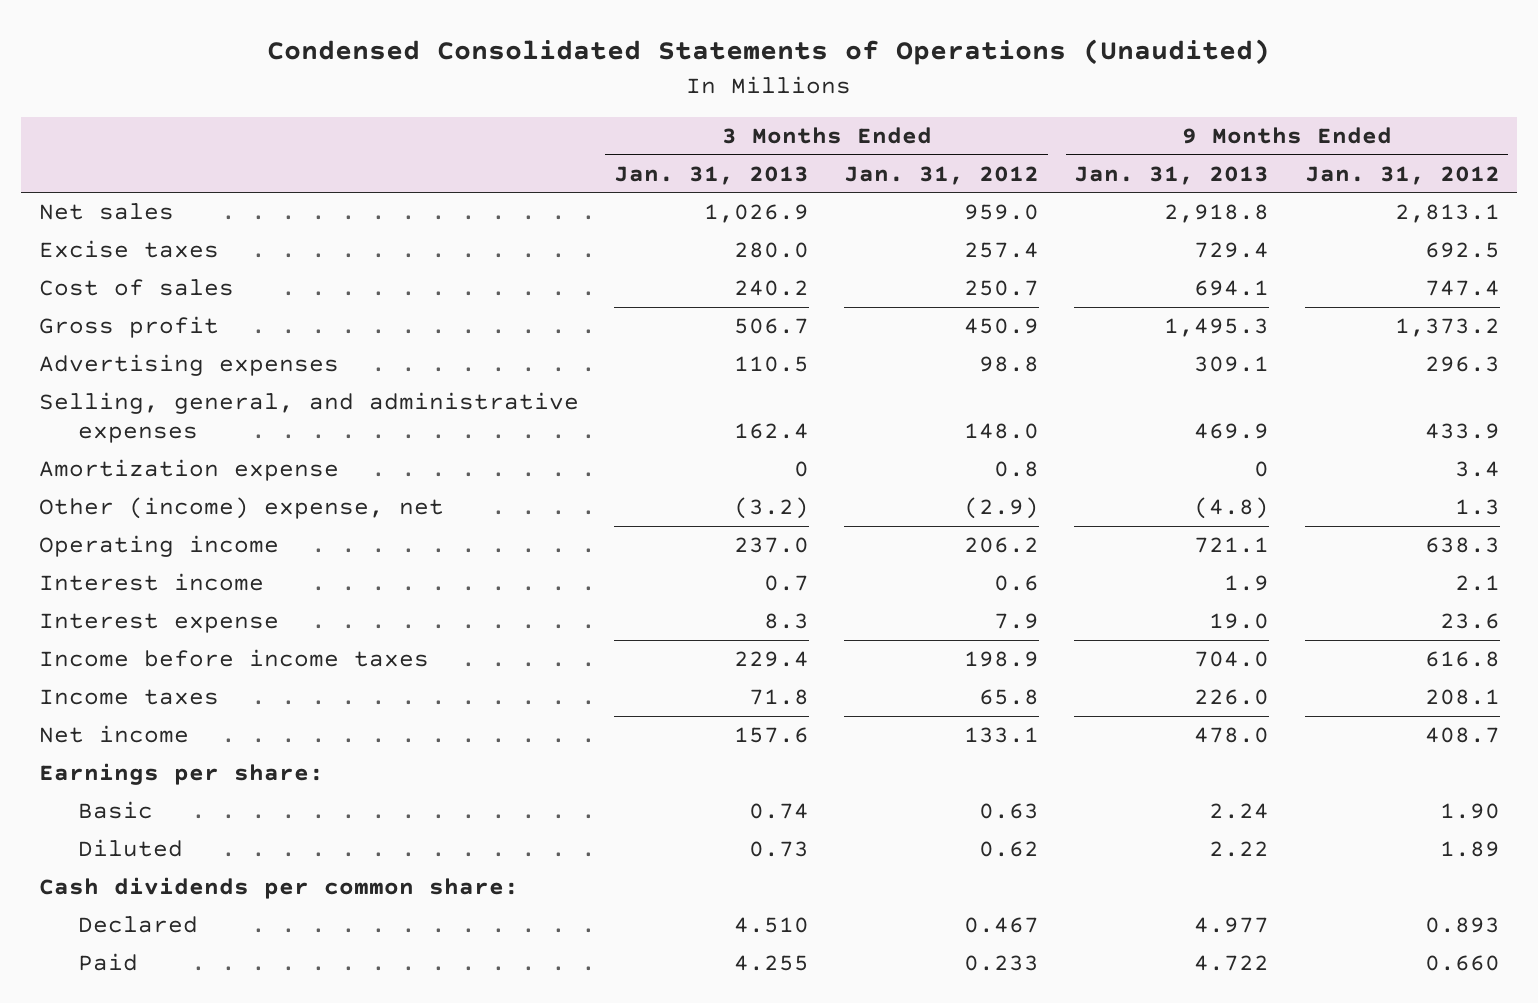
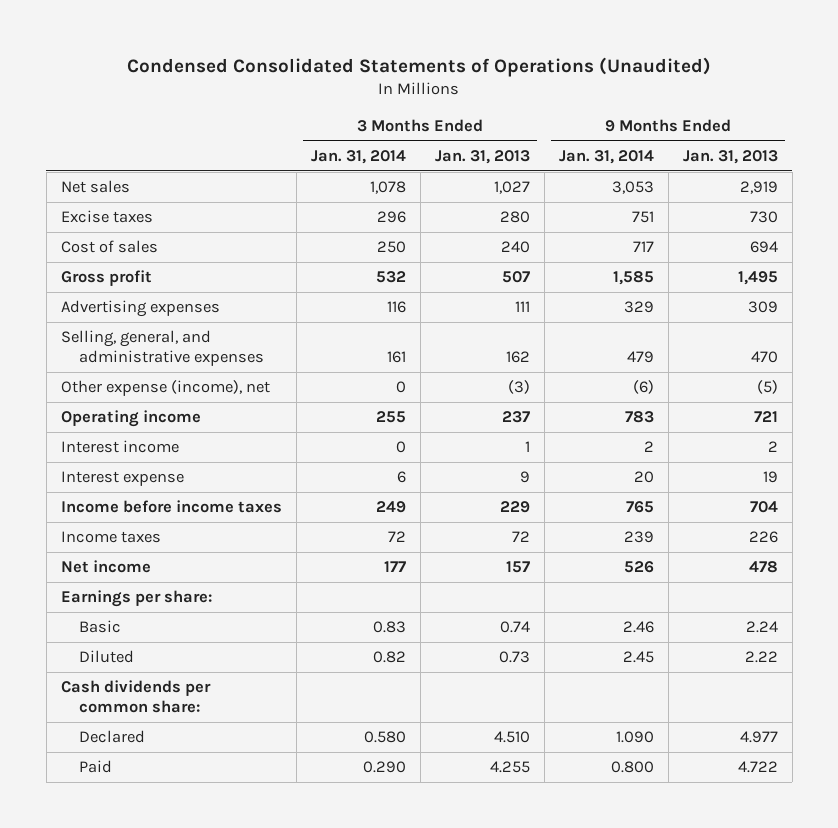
- | 3 Months Ended Jan. 31, 2013 | 3 Months Ended Jan. 31, 2012 | 9 Months Ended Jan. 31, 2013 | 9 Months Ended Jan. 31, 2012
+ | 3 Months Ended Jan. 31, 2014 | 3 Months Ended Jan. 31, 2013 | 9 Months Ended Jan. 31, 2014 | 9 Months Ended Jan. 31, 2013
- Net sales | 1,026.9 | 959.0 | 2,918.8 | 2,813.1
- Excise taxes | 280.0 | 257.4 | 729.4 | 692.5
- Cost of sales | 240.2 | 250.7 | 694.1 | 747.4
- Gross profit | 506.7 | 450.9 | 1,495.3 | 1,373.2
- Advertising expenses | 110.5 | 98.8 | 309.1 | 296.3
- Selling, general, and administrative expenses | 162.4 | 148.0 | 469.9 | 433.9
- Amortization expense | 0 | 0.8 | 0 | 3.4
- Other (income) expense, net | (3.2) | (2.9) | (4.8) | 1.3
- Operating income | 237.0 | 206.2 | 721.1 | 638.3
- Interest income | 0.7 | 0.6 | 1.9 | 2.1
- Interest expense | 8.3 | 7.9 | 19.0 | 23.6
- Income before income taxes | 229.4 | 198.9 | 704.0 | 616.8
- Income taxes | 71.8 | 65.8 | 226.0 | 208.1
- Net income | 157.6 | 133.1 | 478.0 | 408.7
+ Net sales | 1,078 | 1,027 | 3,053 | 2,919
+ Excise taxes | 296 | 280 | 751 | 730
+ Cost of sales | 250 | 240 | 717 | 694
+ Gross profit | 532 | 507 | 1,585 | 1,495
+ Advertising expenses | 116 | 111 | 329 | 309
+ Selling, general, and administrative expenses | 161 | 162 | 479 | 470
+ Other expense (income), net | 0 | (3) | (6) | (5)
+ Operating income | 255 | 237 | 783 | 721
+ Interest income | 0 | 1 | 2 | 2
+ Interest expense | 6 | 9 | 20 | 19
+ Income before income taxes | 249 | 229 | 765 | 704
+ Income taxes | 72 | 72 | 239 | 226
+ Net income | 177 | 157 | 526 | 478

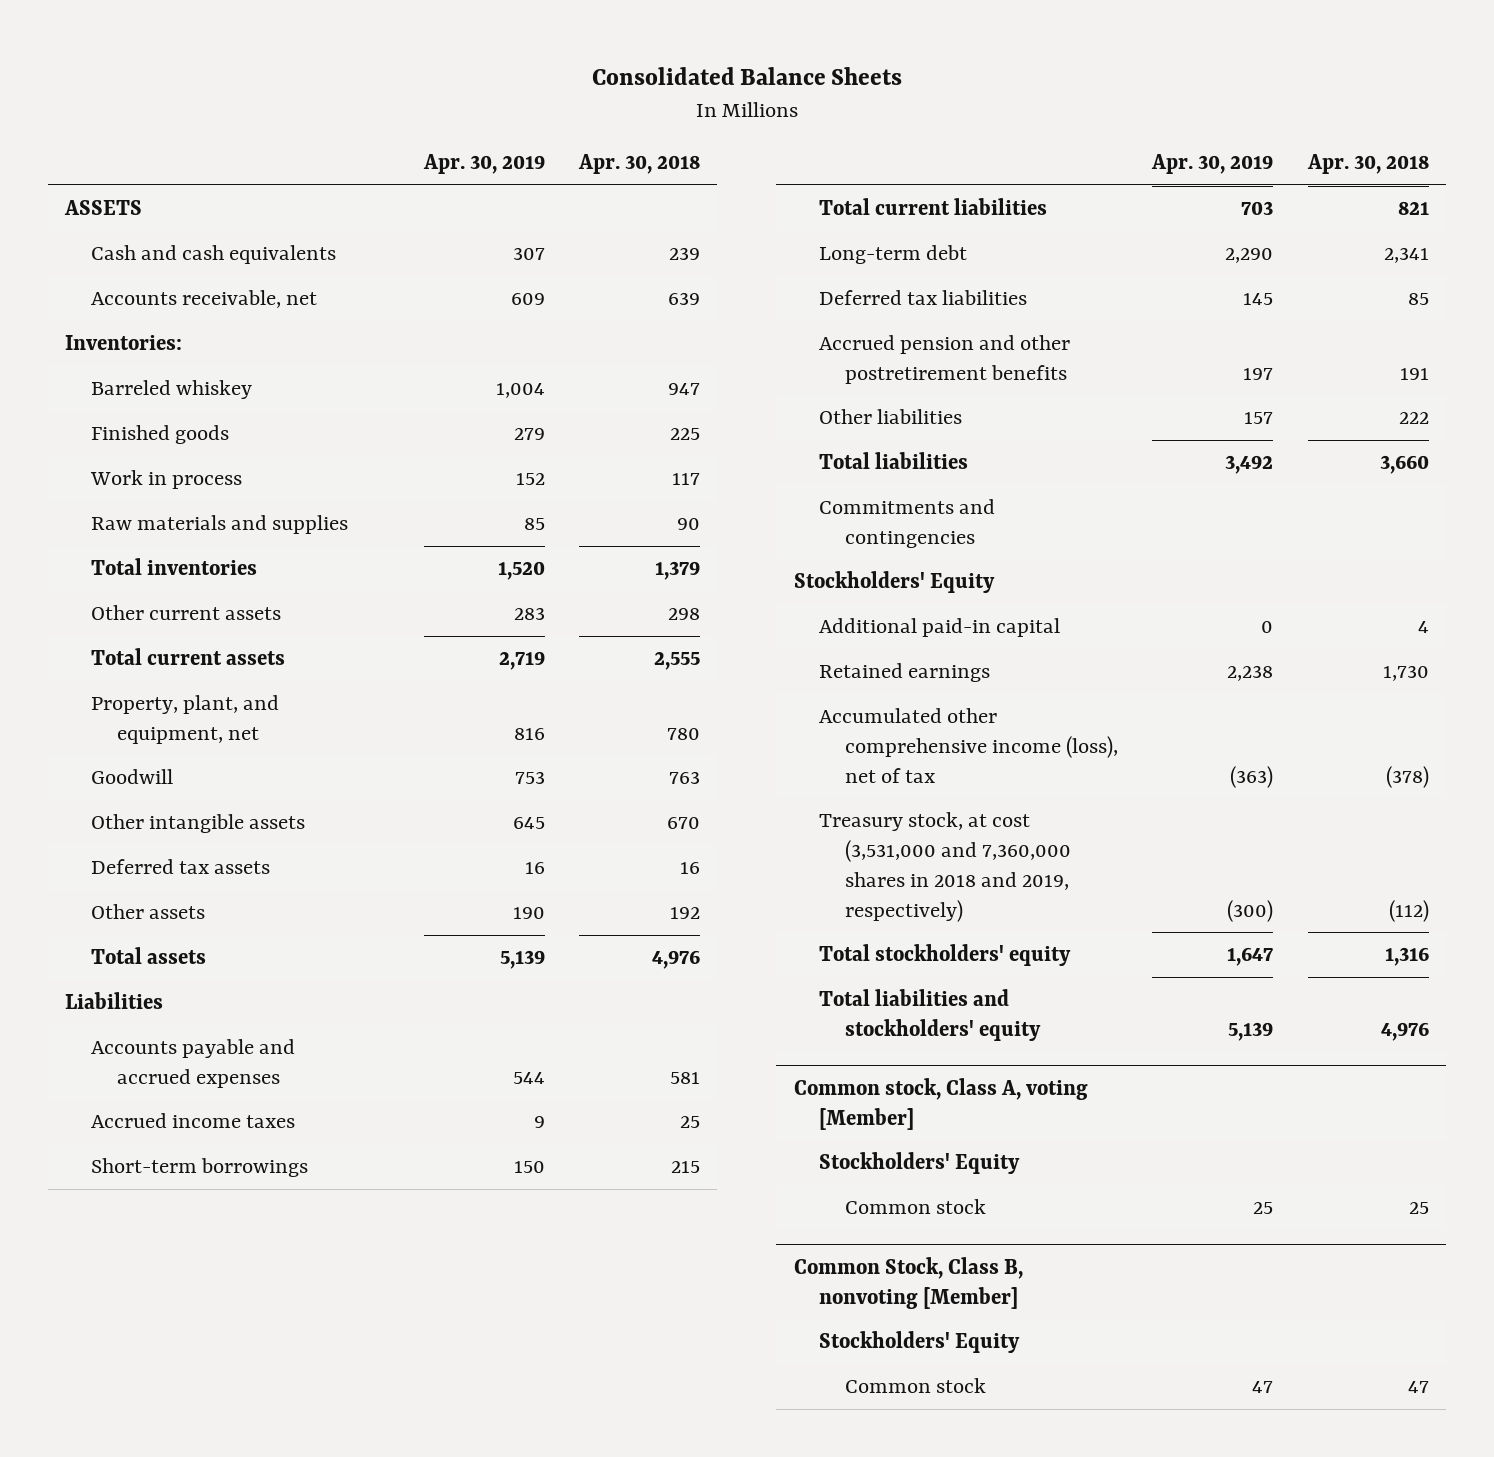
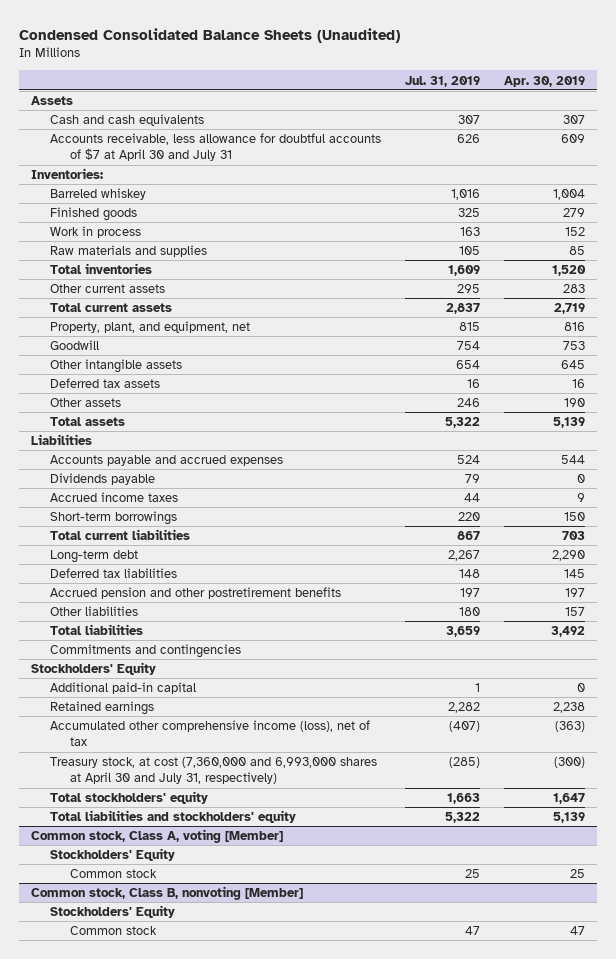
- Consolidated Balance Sheets
+ Condensed Consolidated Balance Sheets (Unaudited)
- | Apr. 30, 2019 | Apr. 30, 2018
+ | Jul. 31, 2019 | Apr. 30, 2019
- ASSETS
+ Assets
- Accounts receivable, net | 609 | 639
+ Accounts receivable, less allowance for doubtful accounts of $7 at April 30 and July 31 | 626 | 609
+ Dividends payable | 79 | 0
- Treasury stock, at cost (3,531,000 and 7,360,000 shares in 2018 and 2019, respectively) | (300) | (112)
+ Treasury stock, at cost (7,360,000 and 6,993,000 shares at April 30 and July 31, respectively) | (285) | (300)
- Common Stock, Class B, nonvoting [Member]
+ Common stock, Class B, nonvoting [Member]

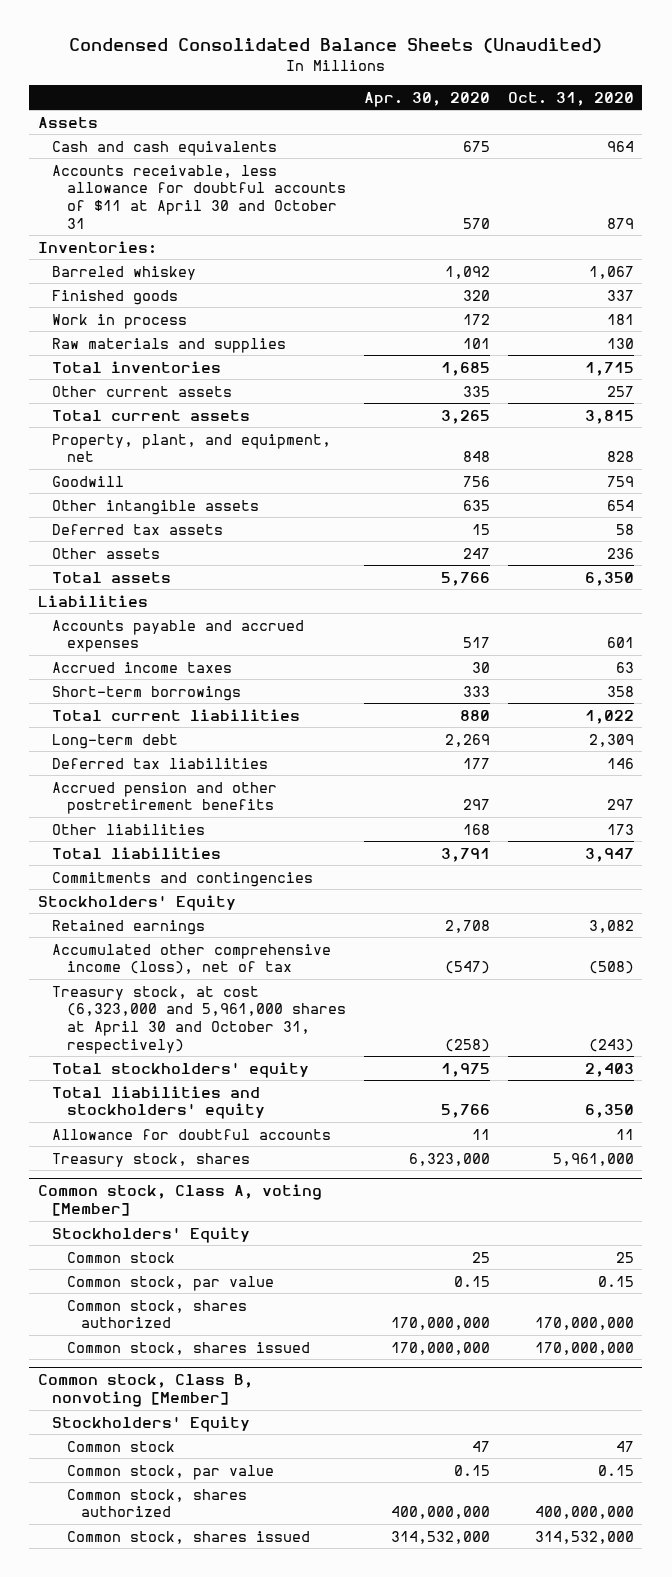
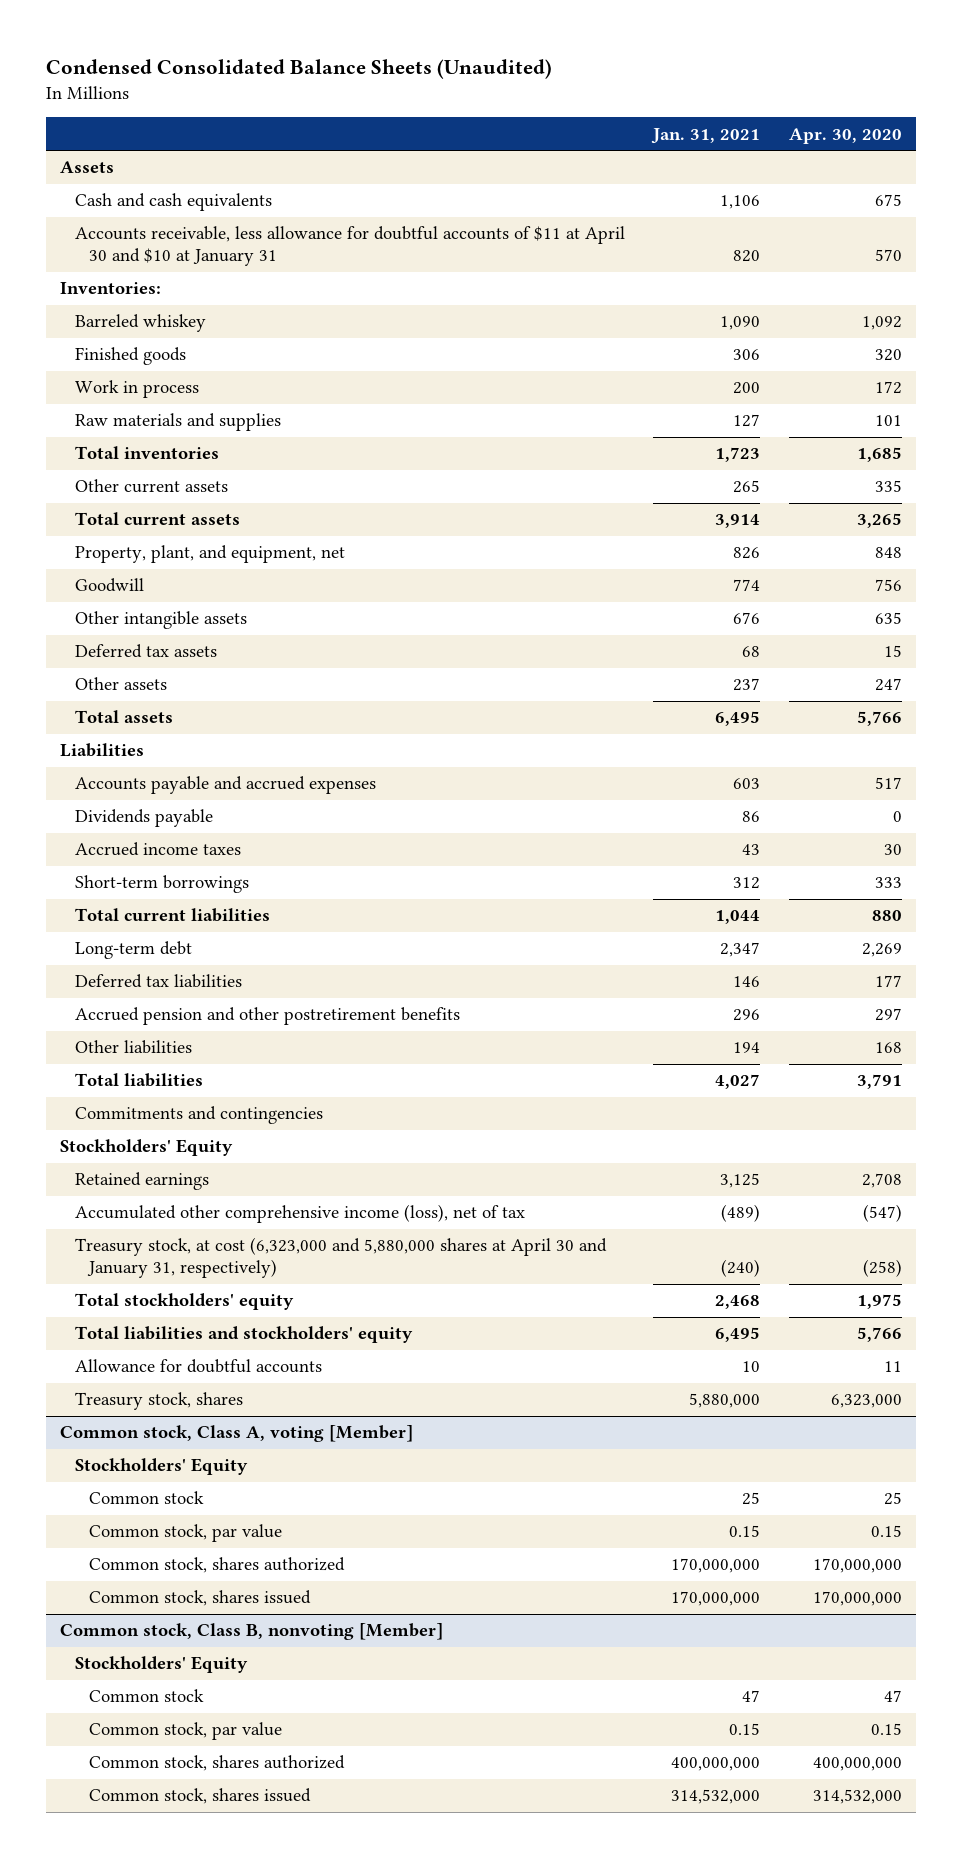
- | Apr. 30, 2020 | Oct. 31, 2020
+ | Jan. 31, 2021 | Apr. 30, 2020
- Accounts receivable, less allowance for doubtful accounts of $11 at April 30 and October 31 | 570 | 879
+ Accounts receivable, less allowance for doubtful accounts of $11 at April 30 and $10 at January 31 | 820 | 570
+ Dividends payable | 86 | 0
- Treasury stock, at cost (6,323,000 and 5,961,000 shares at April 30 and October 31, respectively) | (258) | (243)
+ Treasury stock, at cost (6,323,000 and 5,880,000 shares at April 30 and January 31, respectively) | (240) | (258)

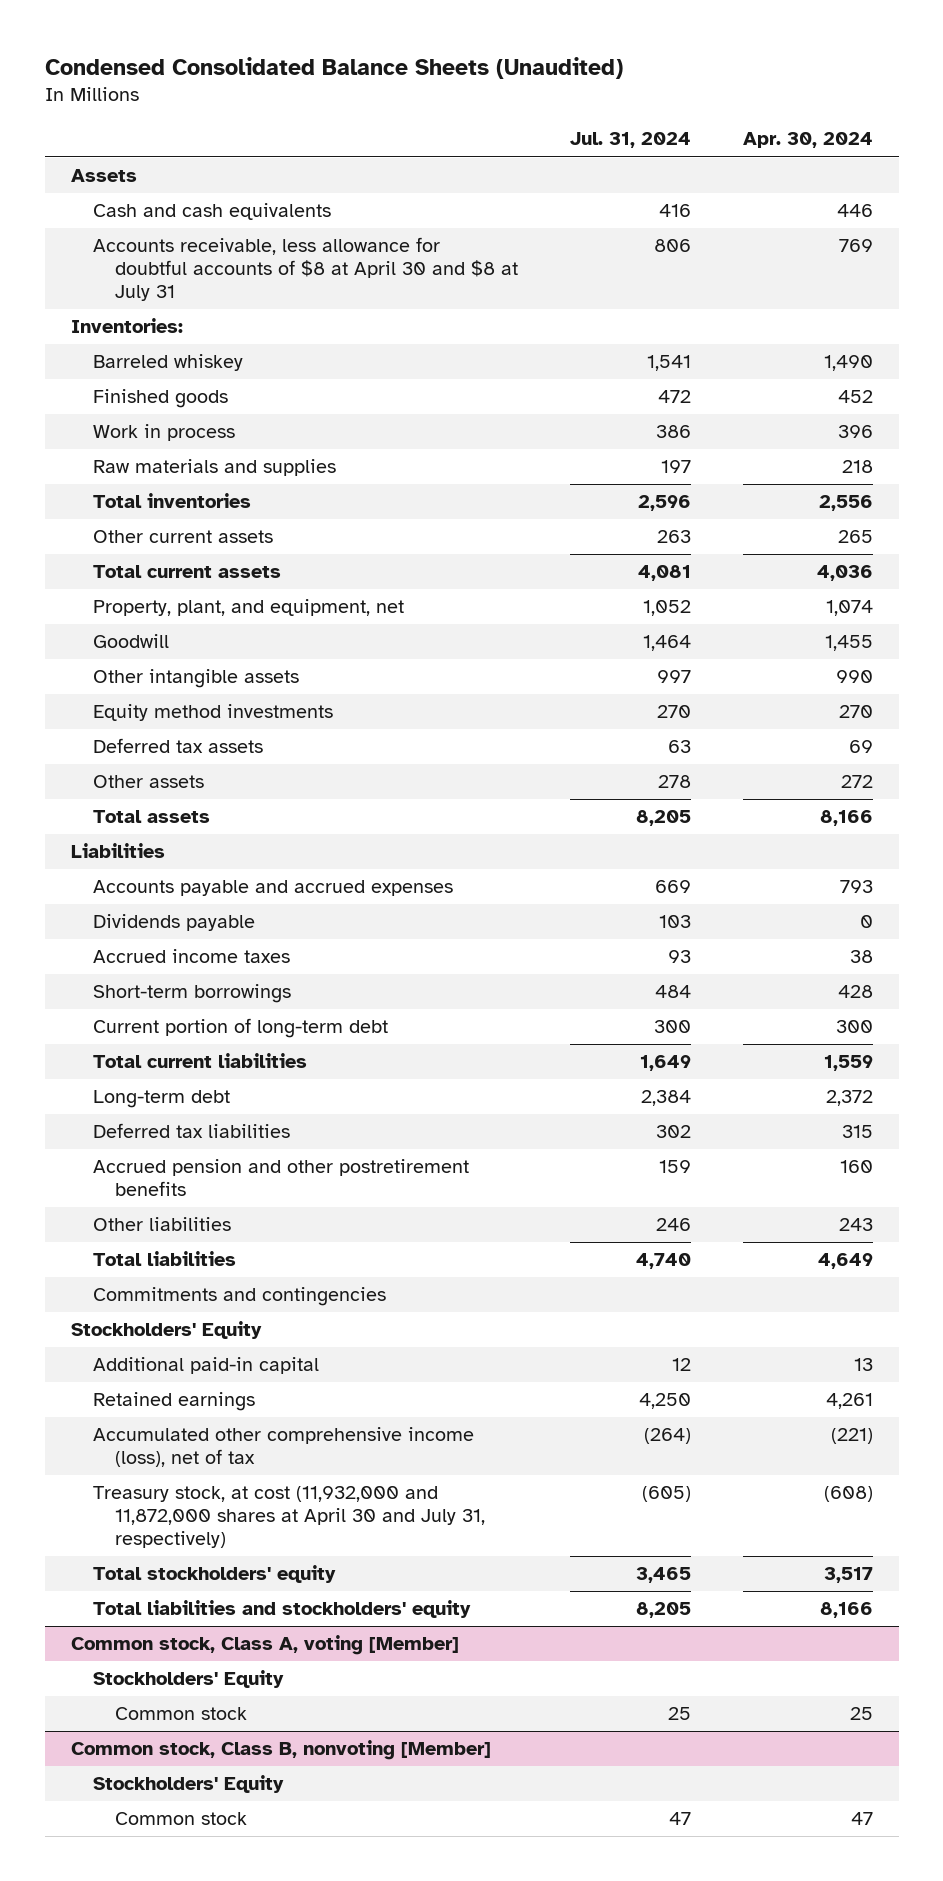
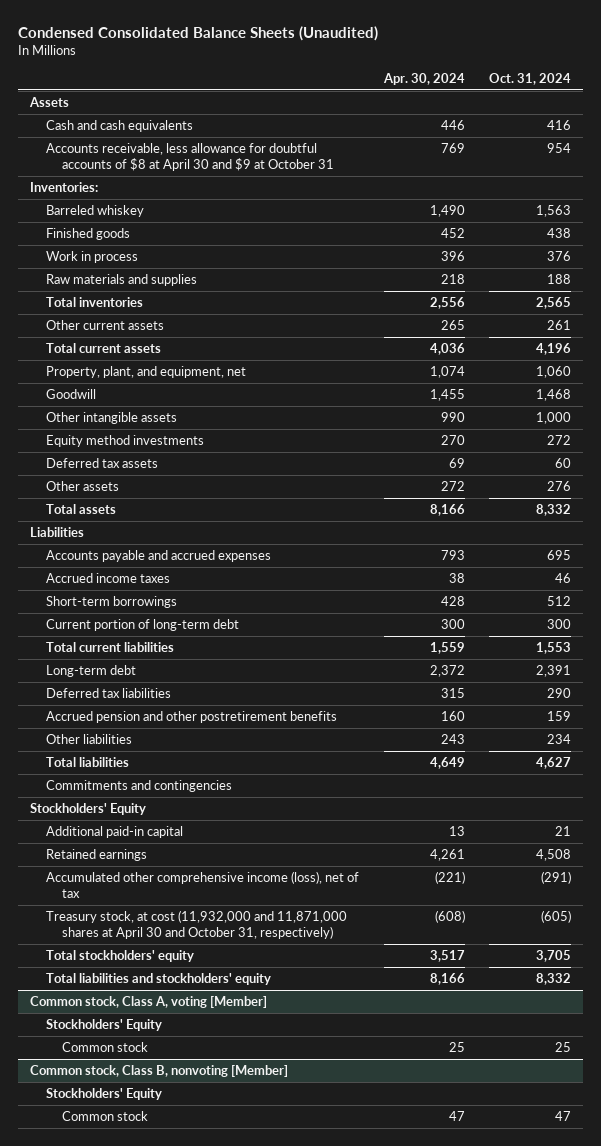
- | Jul. 31, 2024 | Apr. 30, 2024
+ | Apr. 30, 2024 | Oct. 31, 2024
- Accounts receivable, less allowance for doubtful accounts of $8 at April 30 and $8 at July 31 | 806 | 769
+ Accounts receivable, less allowance for doubtful accounts of $8 at April 30 and $9 at October 31 | 769 | 954
- Dividends payable | 103 | 0
- Treasury stock, at cost (11,932,000 and 11,872,000 shares at April 30 and July 31, respectively) | (605) | (608)
+ Treasury stock, at cost (11,932,000 and 11,871,000 shares at April 30 and October 31, respectively) | (608) | (605)

